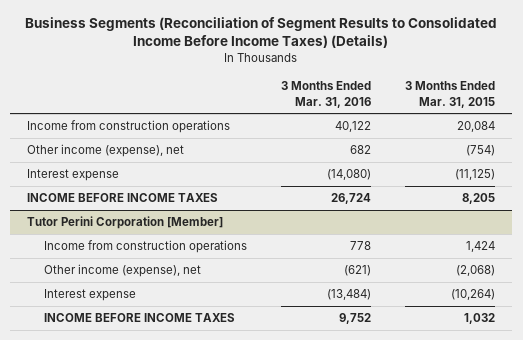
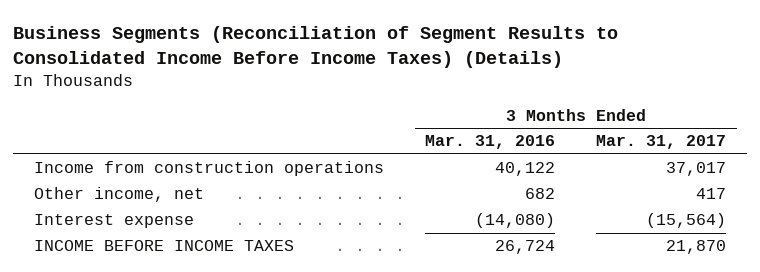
- | 3 Months Ended Mar. 31, 2016 | 3 Months Ended Mar. 31, 2015
+ | 3 Months Ended Mar. 31, 2016 | 3 Months Ended Mar. 31, 2017
- Other income (expense), net | 682 | (754)
+ Other income, net | 682 | 417
- Tutor Perini Corporation [Member]
- Income from construction operations | 778 | 1,424
- Other income (expense), net | (621) | (2,068)
- Interest expense | (13,484) | (10,264)
- INCOME BEFORE INCOME TAXES | 9,752 | 1,032

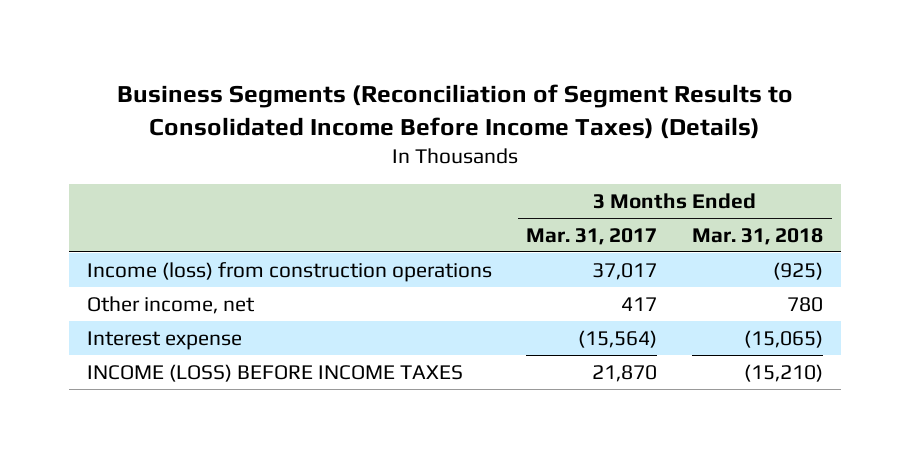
- | 3 Months Ended Mar. 31, 2016 | 3 Months Ended Mar. 31, 2017
+ | 3 Months Ended Mar. 31, 2017 | 3 Months Ended Mar. 31, 2018
- Income from construction operations | 40,122 | 37,017
+ Income (loss) from construction operations | 37,017 | (925)
- INCOME BEFORE INCOME TAXES | 26,724 | 21,870
+ INCOME (LOSS) BEFORE INCOME TAXES | 21,870 | (15,210)

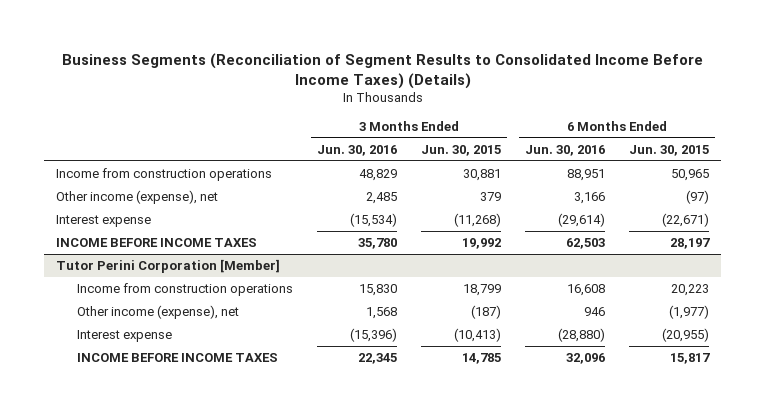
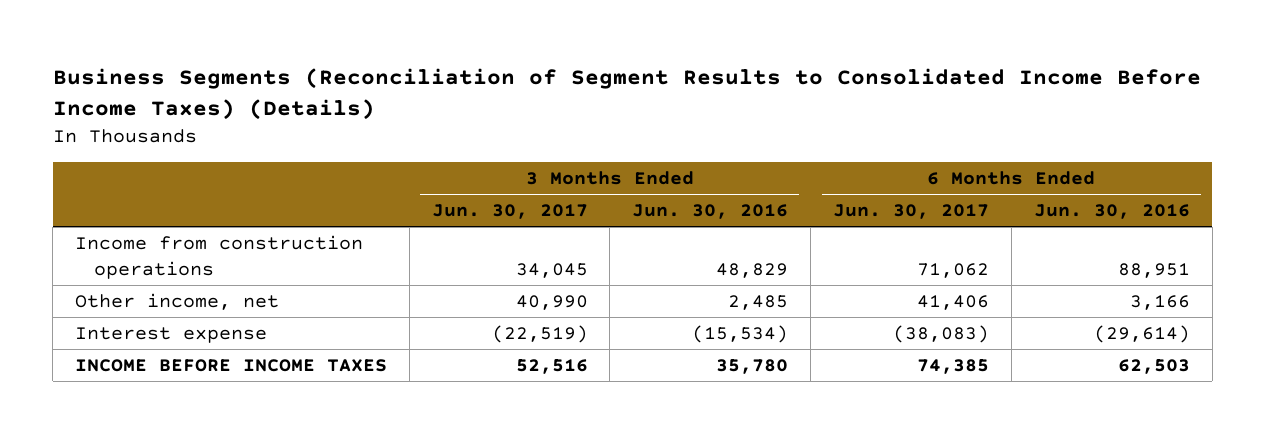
- | 3 Months Ended Jun. 30, 2016 | 3 Months Ended Jun. 30, 2015 | 6 Months Ended Jun. 30, 2016 | 6 Months Ended Jun. 30, 2015
+ | 3 Months Ended Jun. 30, 2017 | 3 Months Ended Jun. 30, 2016 | 6 Months Ended Jun. 30, 2017 | 6 Months Ended Jun. 30, 2016
- Other income (expense), net | 2,485 | 379 | 3,166 | (97)
+ Other income, net | 40,990 | 2,485 | 41,406 | 3,166
- Tutor Perini Corporation [Member]
- Income from construction operations | 15,830 | 18,799 | 16,608 | 20,223
- Other income (expense), net | 1,568 | (187) | 946 | (1,977)
- Interest expense | (15,396) | (10,413) | (28,880) | (20,955)
- INCOME BEFORE INCOME TAXES | 22,345 | 14,785 | 32,096 | 15,817

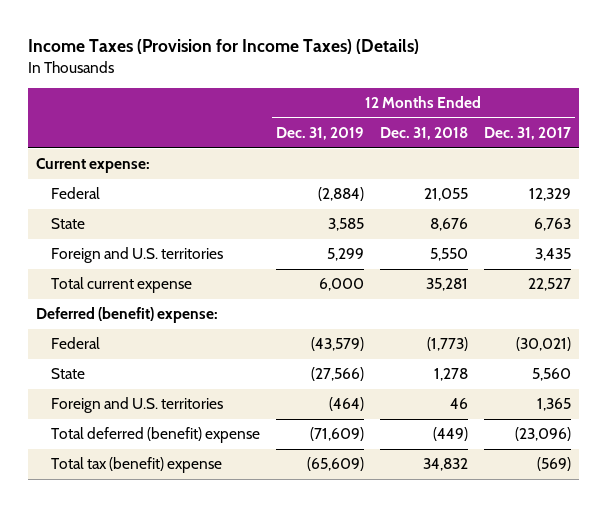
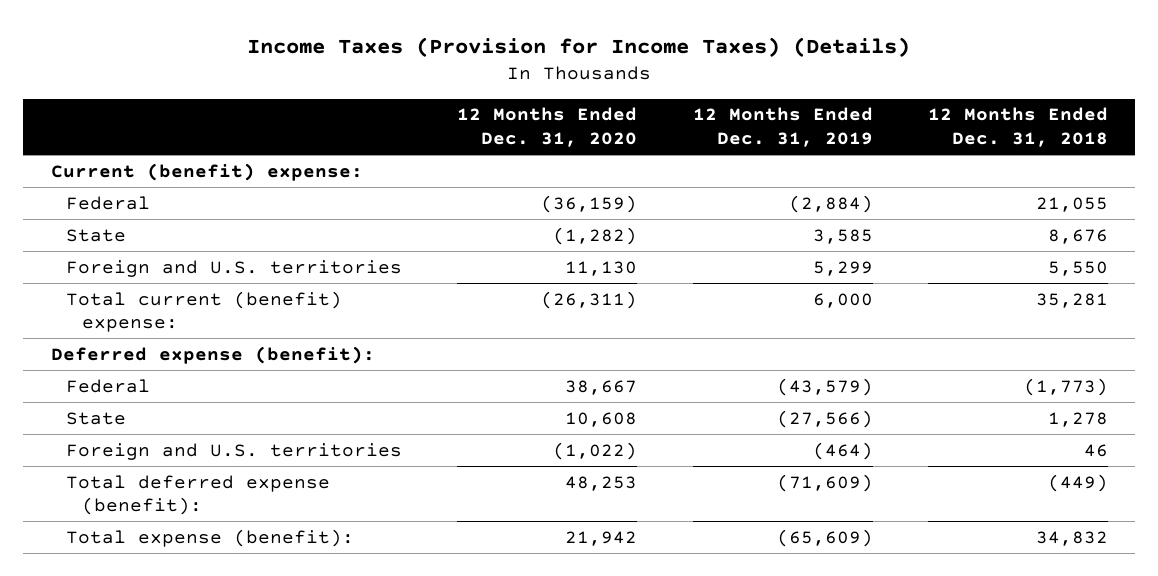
- | 12 Months Ended Dec. 31, 2019 | 12 Months Ended Dec. 31, 2018 | 12 Months Ended Dec. 31, 2017
+ | 12 Months Ended Dec. 31, 2020 | 12 Months Ended Dec. 31, 2019 | 12 Months Ended Dec. 31, 2018
- Current expense:
+ Current (benefit) expense:
- Total current expense | 6,000 | 35,281 | 22,527
- Deferred (benefit) expense:
+ Total current (benefit) expense: | (26,311) | 6,000 | 35,281
+ Deferred expense (benefit):
- Total deferred (benefit) expense | (71,609) | (449) | (23,096)
- Total tax (benefit) expense | (65,609) | 34,832 | (569)
+ Total deferred expense (benefit): | 48,253 | (71,609) | (449)
+ Total expense (benefit): | 21,942 | (65,609) | 34,832

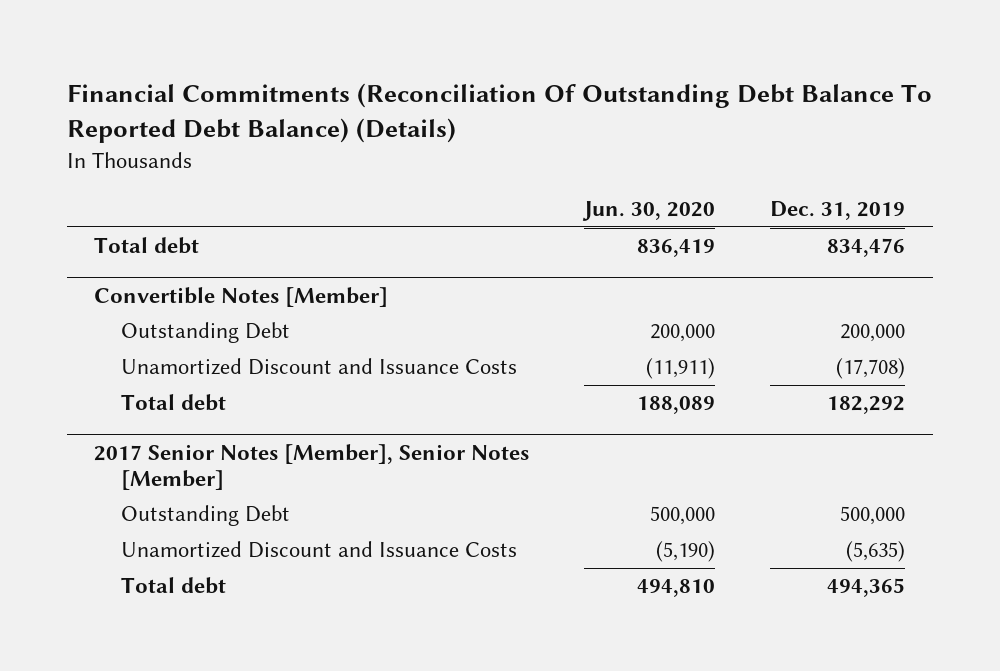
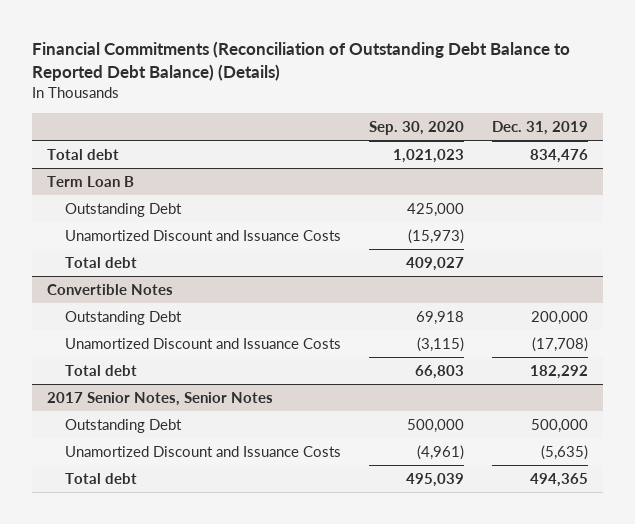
- Financial Commitments (Reconciliation Of Outstanding Debt Balance To Reported Debt Balance) (Details)
+ Financial Commitments (Reconciliation of Outstanding Debt Balance to Reported Debt Balance) (Details)
- | Jun. 30, 2020 | Dec. 31, 2019
+ | Sep. 30, 2020 | Dec. 31, 2019
- Convertible Notes [Member]
+ Term Loan B
+ Outstanding Debt | 425,000 |
+ Unamortized Discount and Issuance Costs | (15,973) |
+ Total debt | 409,027 |
+ Convertible Notes
- 2017 Senior Notes [Member], Senior Notes [Member]
+ 2017 Senior Notes, Senior Notes

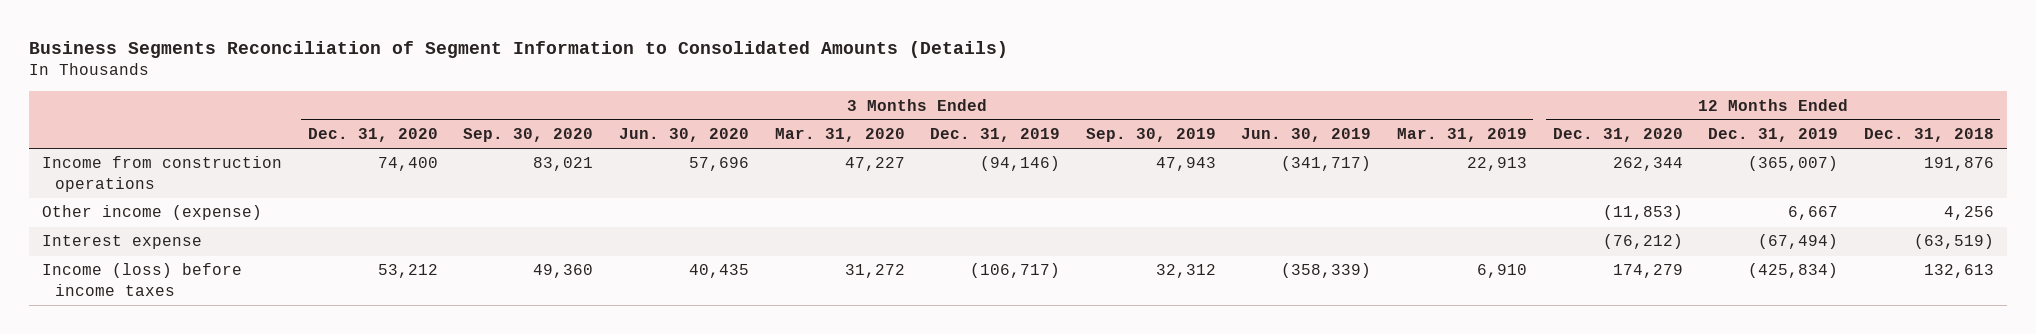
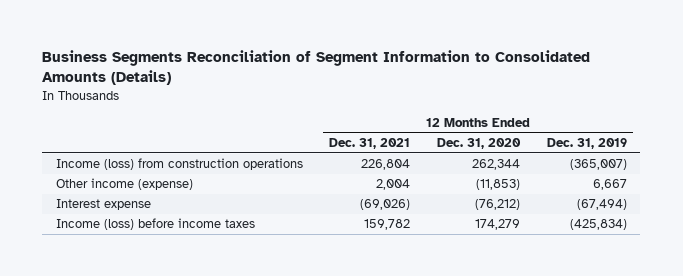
- | 3 Months Ended Dec. 31, 2020 | 3 Months Ended Sep. 30, 2020 | 3 Months Ended Jun. 30, 2020 | 3 Months Ended Mar. 31, 2020 | 3 Months Ended Dec. 31, 2019 | 3 Months Ended Sep. 30, 2019 | 3 Months Ended Jun. 30, 2019 | 3 Months Ended Mar. 31, 2019 | 12 Months Ended Dec. 31, 2020 | 12 Months Ended Dec. 31, 2019 | 12 Months Ended Dec. 31, 2018
+ | 12 Months Ended Dec. 31, 2021 | 12 Months Ended Dec. 31, 2020 | 12 Months Ended Dec. 31, 2019
- Income from construction operations | 74,400 | 83,021 | 57,696 | 47,227 | (94,146) | 47,943 | (341,717) | 22,913 | 262,344 | (365,007) | 191,876
+ Income (loss) from construction operations | 226,804 | 262,344 | (365,007)

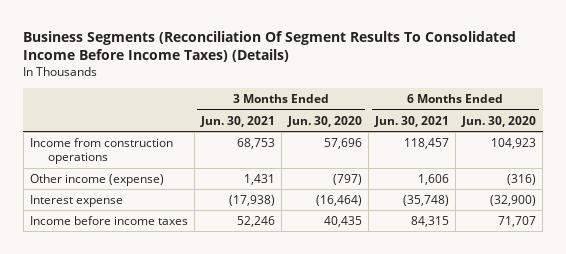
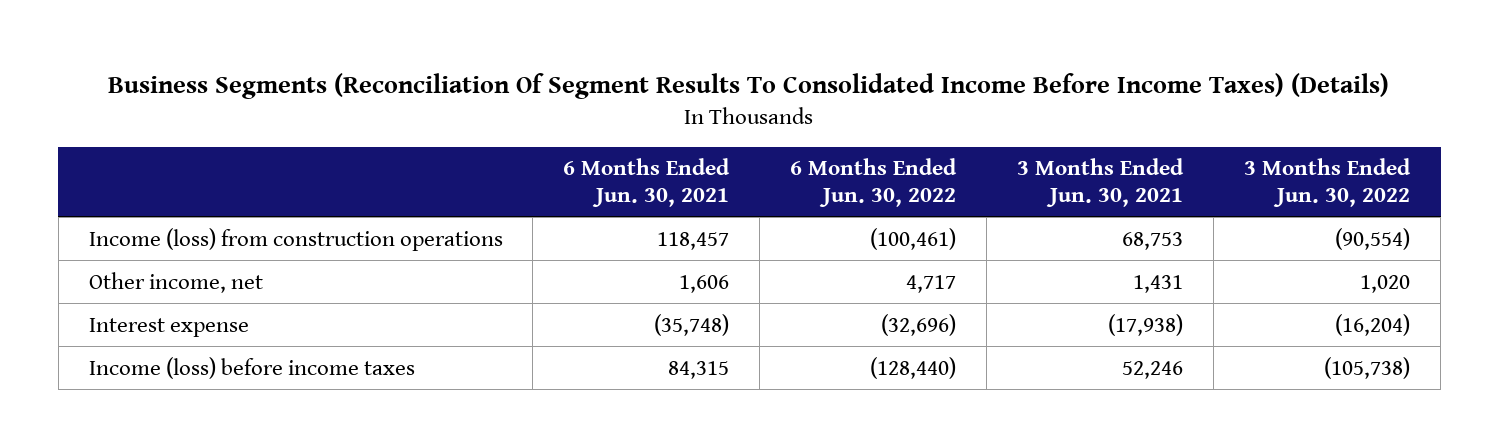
- | 3 Months Ended Jun. 30, 2021 | 3 Months Ended Jun. 30, 2020 | 6 Months Ended Jun. 30, 2021 | 6 Months Ended Jun. 30, 2020
+ | 6 Months Ended Jun. 30, 2021 | 6 Months Ended Jun. 30, 2022 | 3 Months Ended Jun. 30, 2021 | 3 Months Ended Jun. 30, 2022
- Income from construction operations | 68,753 | 57,696 | 118,457 | 104,923
- Other income (expense) | 1,431 | (797) | 1,606 | (316)
+ Income (loss) from construction operations | 118,457 | (100,461) | 68,753 | (90,554)
+ Other income, net | 1,606 | 4,717 | 1,431 | 1,020
- Income before income taxes | 52,246 | 40,435 | 84,315 | 71,707
+ Income (loss) before income taxes | 84,315 | (128,440) | 52,246 | (105,738)

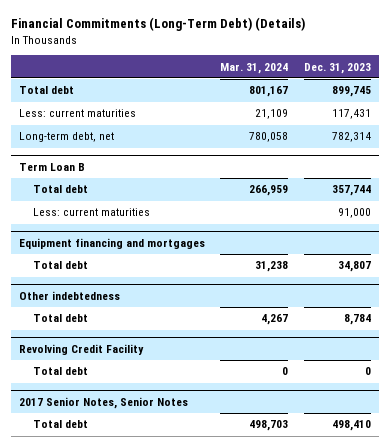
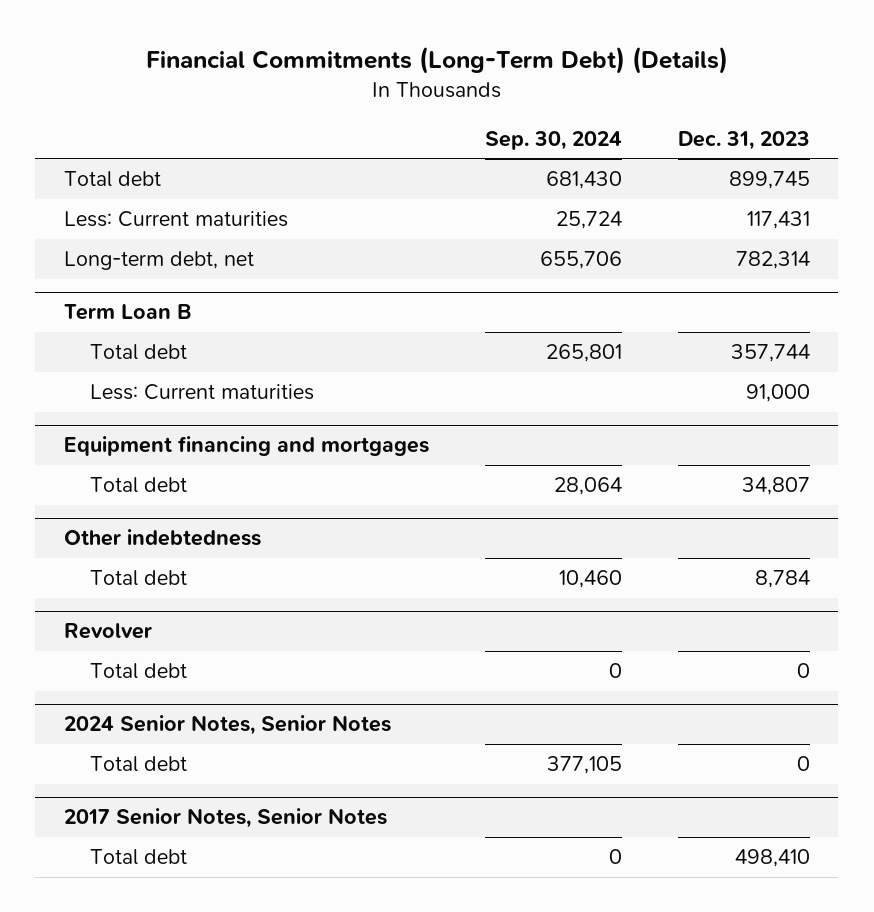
- | Mar. 31, 2024 | Dec. 31, 2023
+ | Sep. 30, 2024 | Dec. 31, 2023
- Less: current maturities | 21,109 | 117,431
+ Less: Current maturities | 25,724 | 117,431
@ Term Loan B
- Less: current maturities | | 91,000
+ Less: Current maturities | | 91,000
- Revolving Credit Facility
+ Revolver
+ 2024 Senior Notes, Senior Notes
+ Total debt | 377,105 | 0

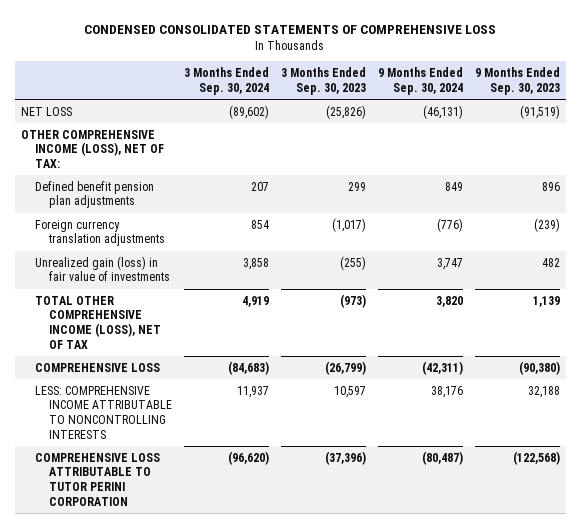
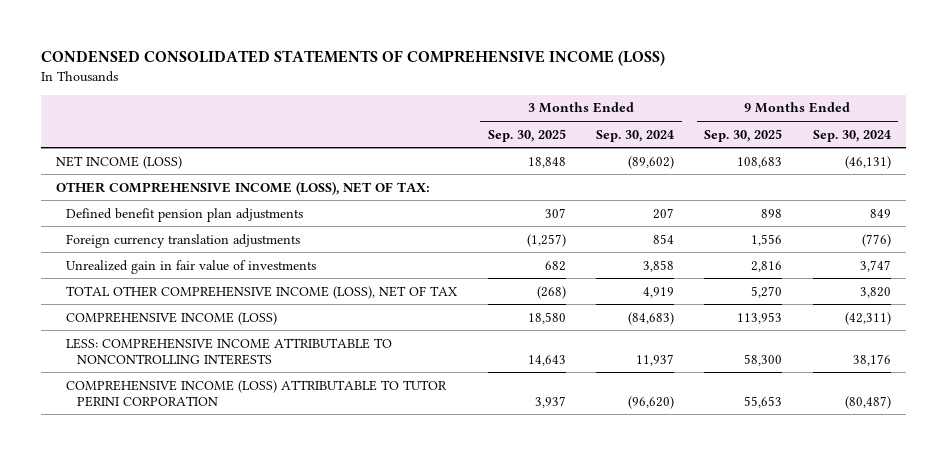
- CONDENSED CONSOLIDATED STATEMENTS OF COMPREHENSIVE LOSS
+ CONDENSED CONSOLIDATED STATEMENTS OF COMPREHENSIVE INCOME (LOSS)
- | 3 Months Ended Sep. 30, 2024 | 3 Months Ended Sep. 30, 2023 | 9 Months Ended Sep. 30, 2024 | 9 Months Ended Sep. 30, 2023
+ | 3 Months Ended Sep. 30, 2025 | 3 Months Ended Sep. 30, 2024 | 9 Months Ended Sep. 30, 2025 | 9 Months Ended Sep. 30, 2024
- NET LOSS | (89,602) | (25,826) | (46,131) | (91,519)
+ NET INCOME (LOSS) | 18,848 | (89,602) | 108,683 | (46,131)
- Unrealized gain (loss) in fair value of investments | 3,858 | (255) | 3,747 | 482
+ Unrealized gain in fair value of investments | 682 | 3,858 | 2,816 | 3,747
- COMPREHENSIVE LOSS | (84,683) | (26,799) | (42,311) | (90,380)
+ COMPREHENSIVE INCOME (LOSS) | 18,580 | (84,683) | 113,953 | (42,311)
- COMPREHENSIVE LOSS ATTRIBUTABLE TO TUTOR PERINI CORPORATION | (96,620) | (37,396) | (80,487) | (122,568)
+ COMPREHENSIVE INCOME (LOSS) ATTRIBUTABLE TO TUTOR PERINI CORPORATION | 3,937 | (96,620) | 55,653 | (80,487)

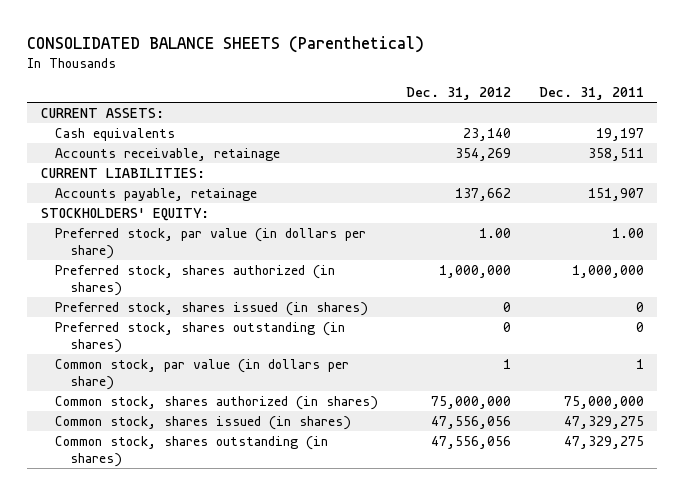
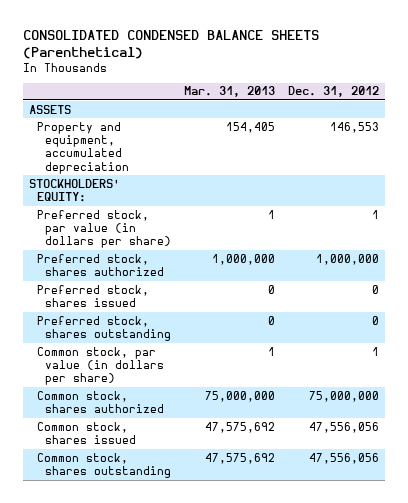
- CONSOLIDATED BALANCE SHEETS (Parenthetical)
+ CONSOLIDATED CONDENSED BALANCE SHEETS (Parenthetical)
- | Dec. 31, 2012 | Dec. 31, 2011
+ | Mar. 31, 2013 | Dec. 31, 2012
- CURRENT ASSETS:
- Cash equivalents | 23,140 | 19,197
- Accounts receivable, retainage | 354,269 | 358,511
- CURRENT LIABILITIES:
- Accounts payable, retainage | 137,662 | 151,907
+ ASSETS
+ Property and equipment, accumulated depreciation | 154,405 | 146,553
- Preferred stock, par value (in dollars per share) | 1.00 | 1.00
- Preferred stock, shares authorized (in shares) | 1,000,000 | 1,000,000
- Preferred stock, shares issued (in shares) | 0 | 0
- Preferred stock, shares outstanding (in shares) | 0 | 0
+ Preferred stock, par value (in dollars per share) | 1 | 1
+ Preferred stock, shares authorized | 1,000,000 | 1,000,000
+ Preferred stock, shares issued | 0 | 0
+ Preferred stock, shares outstanding | 0 | 0
- Common stock, shares authorized (in shares) | 75,000,000 | 75,000,000
- Common stock, shares issued (in shares) | 47,556,056 | 47,329,275
- Common stock, shares outstanding (in shares) | 47,556,056 | 47,329,275
+ Common stock, shares authorized | 75,000,000 | 75,000,000
+ Common stock, shares issued | 47,575,692 | 47,556,056
+ Common stock, shares outstanding | 47,575,692 | 47,556,056

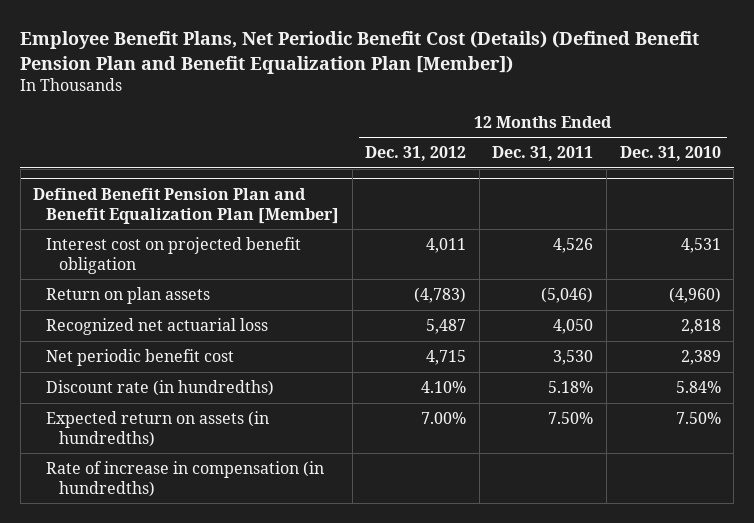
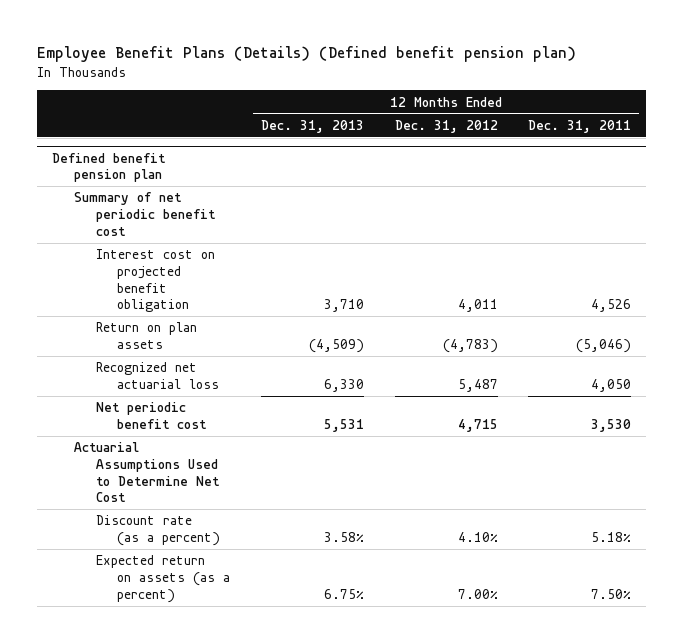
- Employee Benefit Plans, Net Periodic Benefit Cost (Details) (Defined Benefit Pension Plan and Benefit Equalization Plan [Member])
+ Employee Benefit Plans (Details) (Defined benefit pension plan)
- | 12 Months Ended Dec. 31, 2012 | 12 Months Ended Dec. 31, 2011 | 12 Months Ended Dec. 31, 2010
+ | 12 Months Ended Dec. 31, 2013 | 12 Months Ended Dec. 31, 2012 | 12 Months Ended Dec. 31, 2011
- Defined Benefit Pension Plan and Benefit Equalization Plan [Member]
+ Defined benefit pension plan
+ Summary of net periodic benefit cost
- Discount rate (in hundredths) | 4.10% | 5.18% | 5.84%
- Expected return on assets (in hundredths) | 7.00% | 7.50% | 7.50%
- Rate of increase in compensation (in hundredths)
+ Actuarial Assumptions Used to Determine Net Cost
+ Discount rate (as a percent) | 3.58% | 4.10% | 5.18%
+ Expected return on assets (as a percent) | 6.75% | 7.00% | 7.50%

